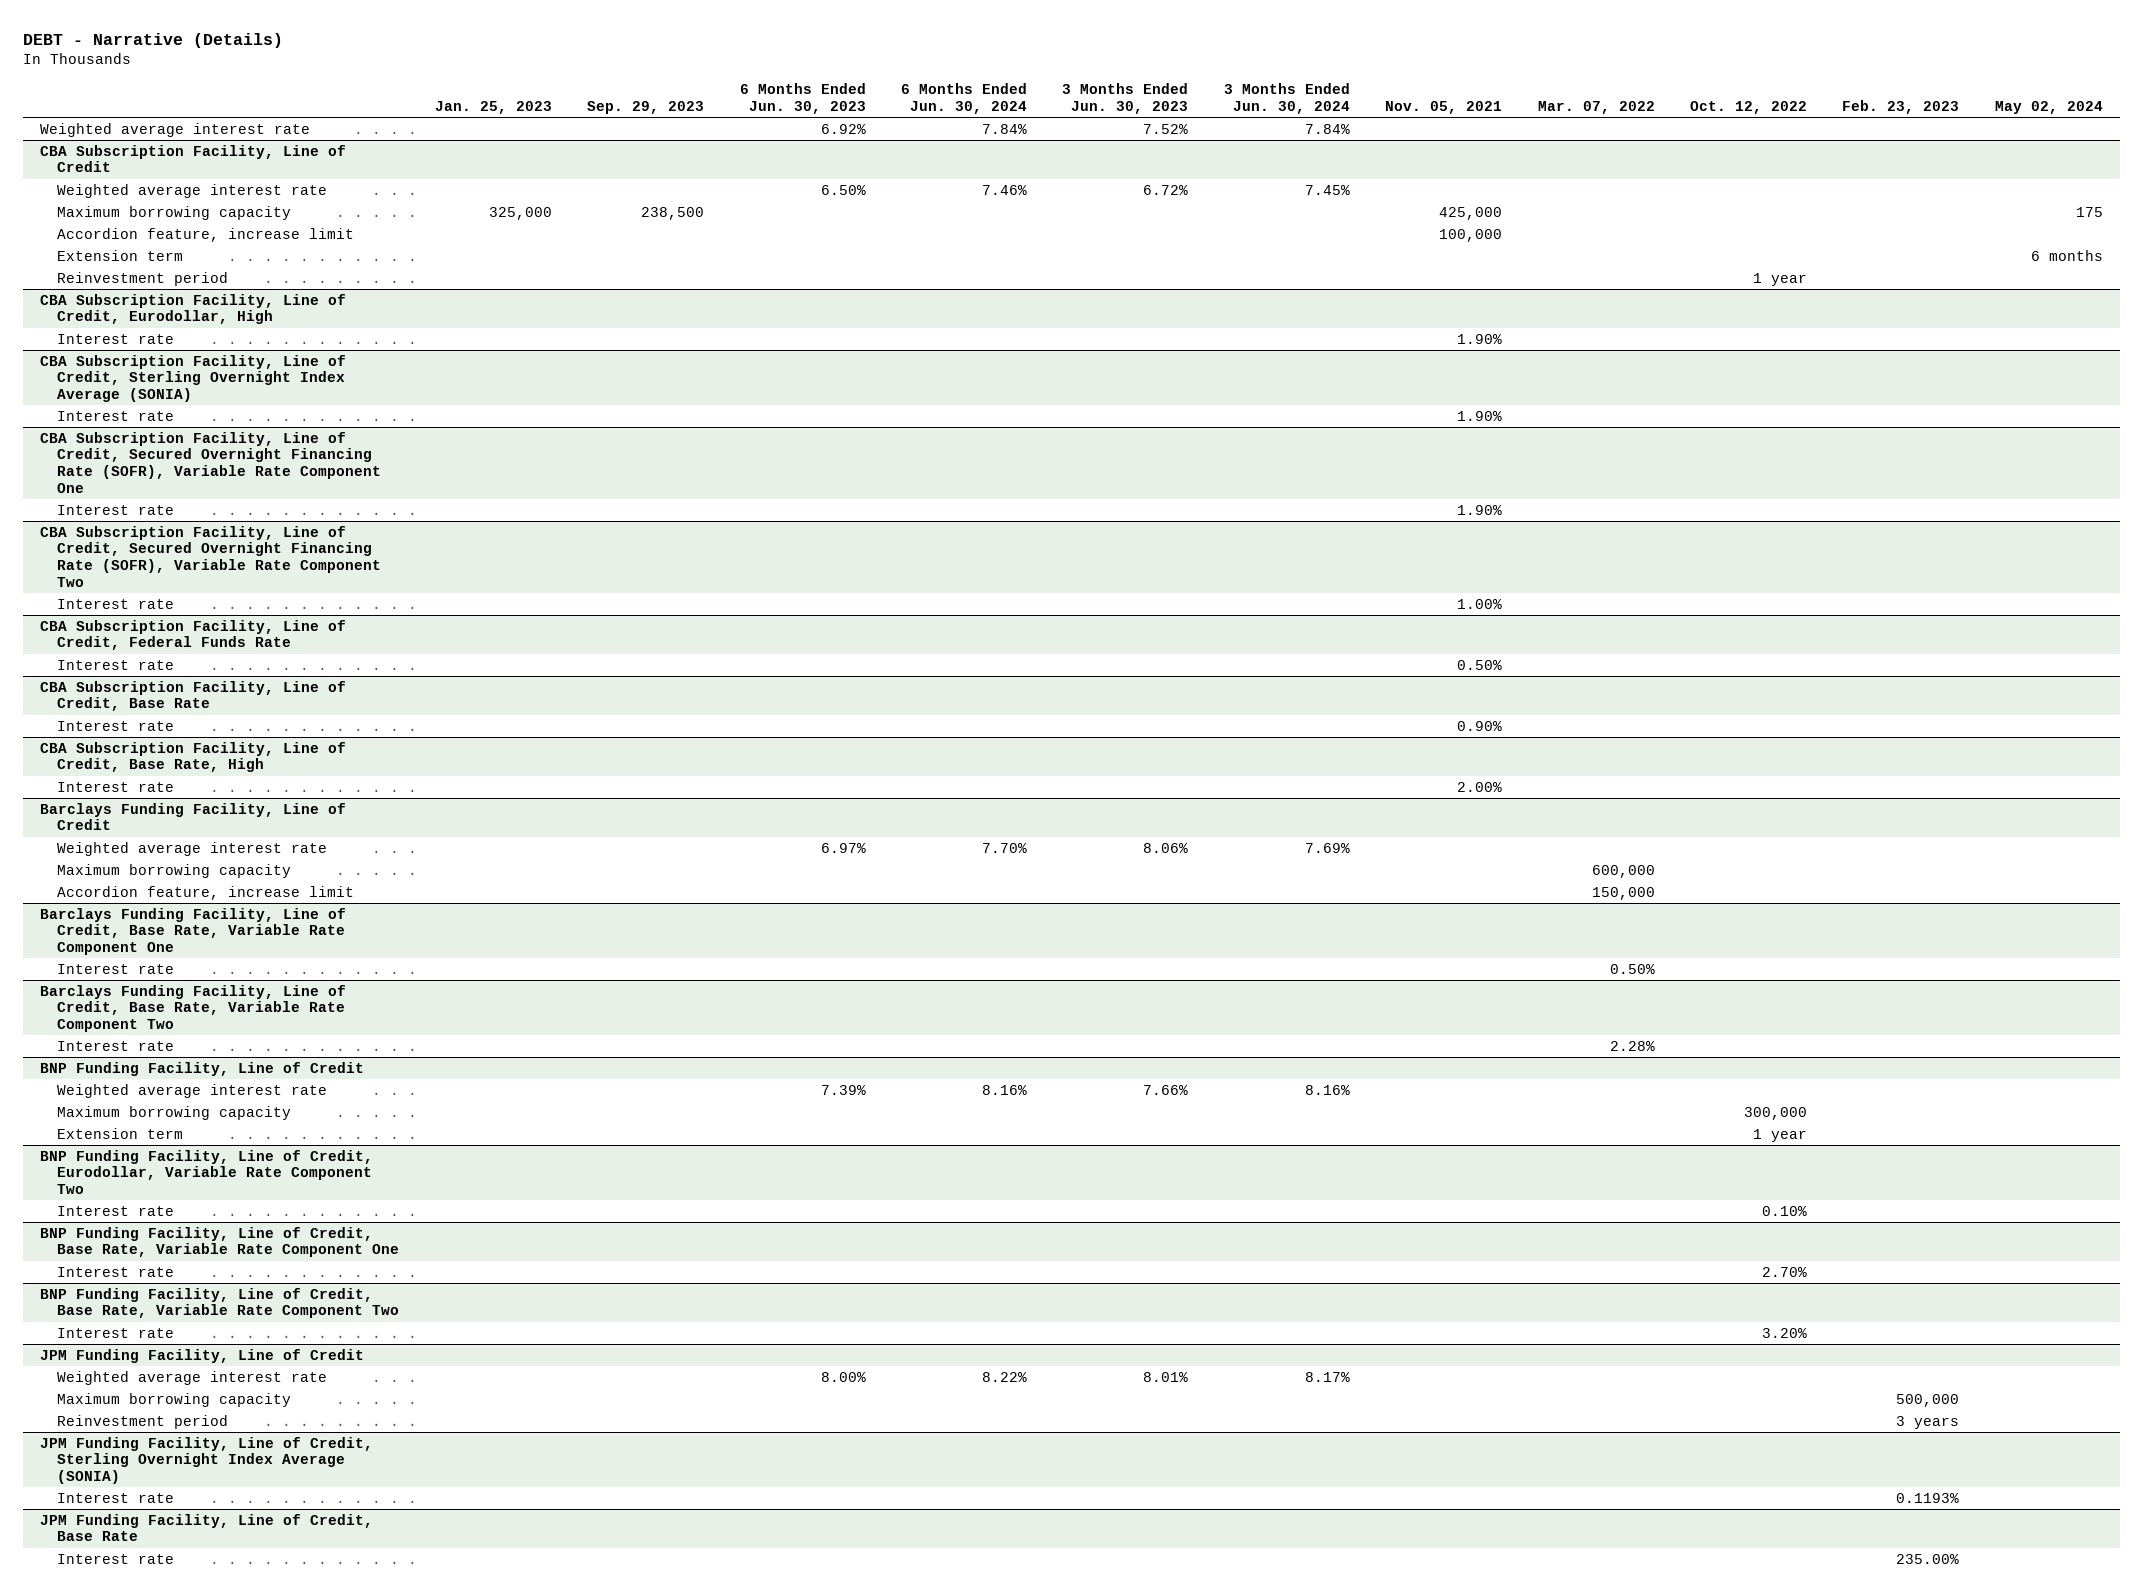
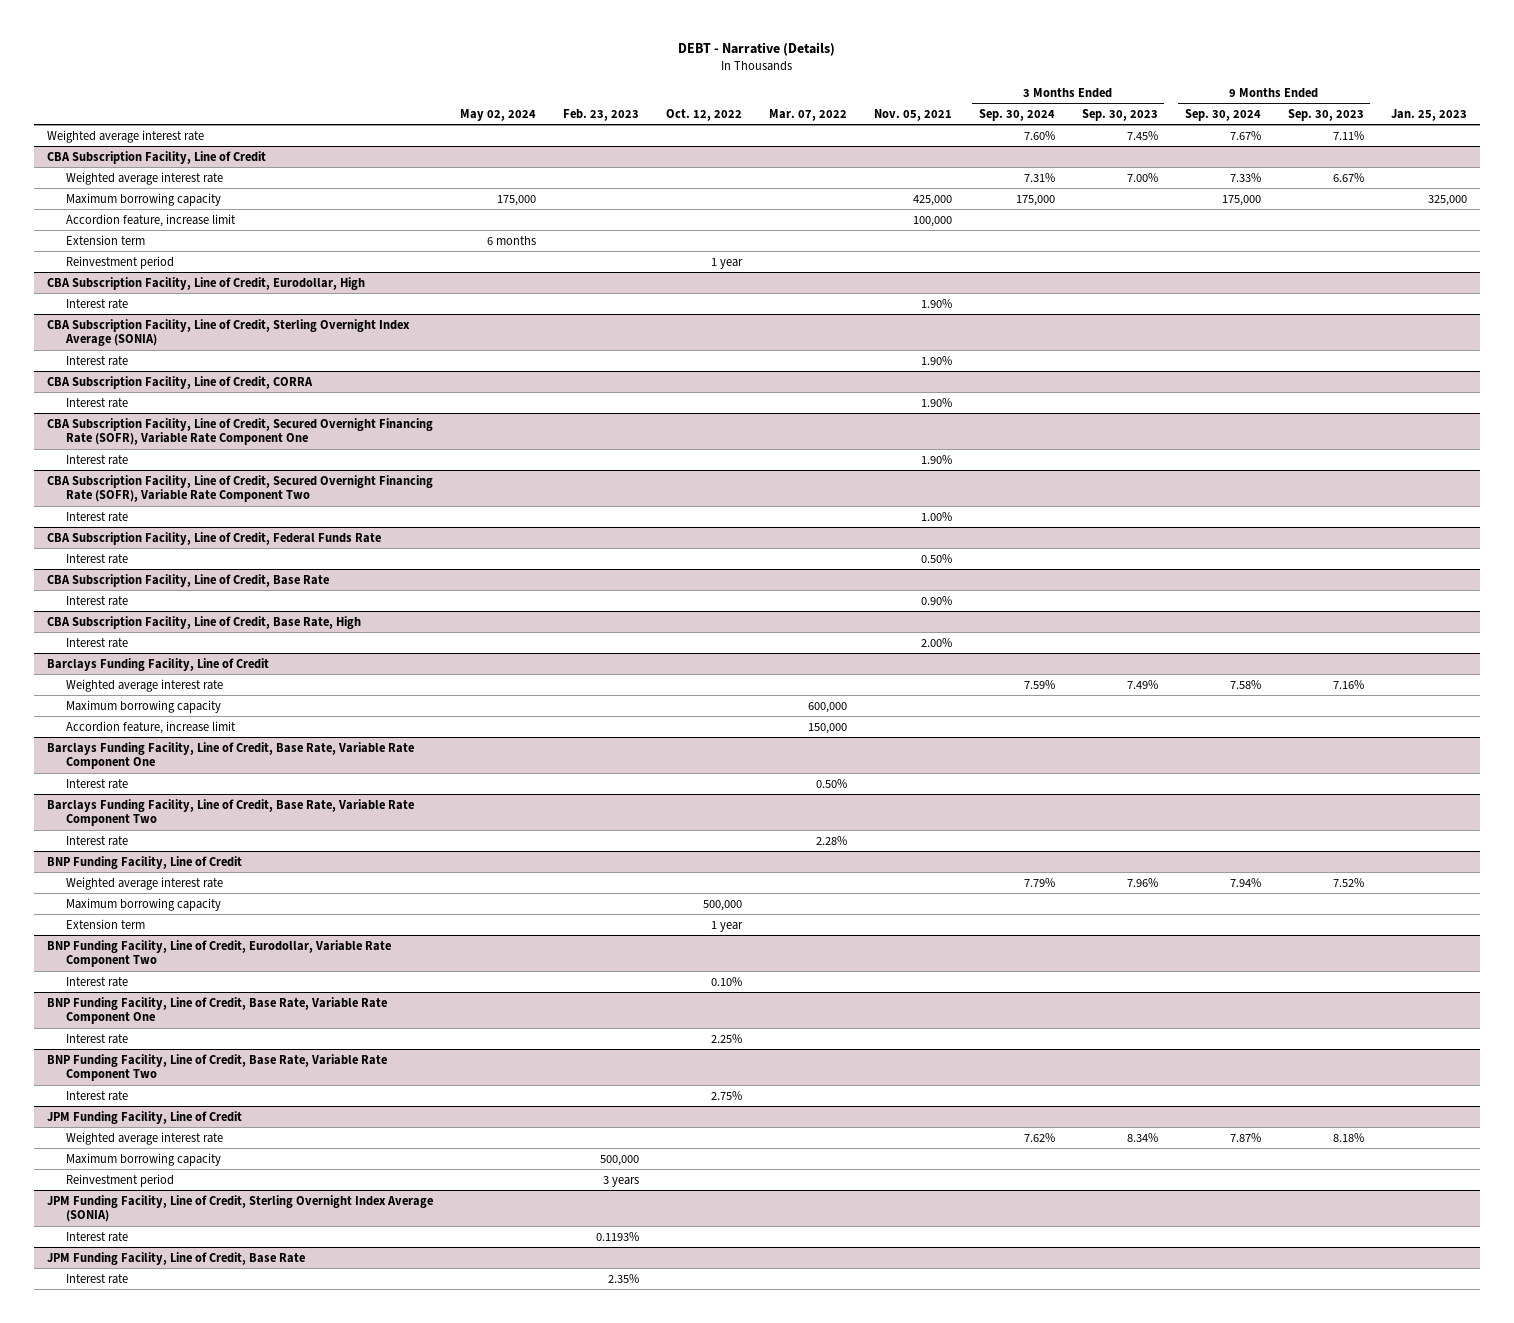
- | Jan. 25, 2023 | Sep. 29, 2023 | 6 Months Ended Jun. 30, 2023 | 6 Months Ended Jun. 30, 2024 | 3 Months Ended Jun. 30, 2023 | 3 Months Ended Jun. 30, 2024 | Nov. 05, 2021 | Mar. 07, 2022 | Oct. 12, 2022 | Feb. 23, 2023 | May 02, 2024
+ | May 02, 2024 | Feb. 23, 2023 | Oct. 12, 2022 | Mar. 07, 2022 | Nov. 05, 2021 | 3 Months Ended Sep. 30, 2024 | 3 Months Ended Sep. 30, 2023 | 9 Months Ended Sep. 30, 2024 | 9 Months Ended Sep. 30, 2023 | Jan. 25, 2023
@ CBA Subscription Facility, Line of Credit
- Maximum borrowing capacity | 325,000 | 238,500 | | | | | 425,000 | | | | 175
+ Maximum borrowing capacity | 175,000 | | | | 425,000 | 175,000 | | 175,000 | | 325,000
+ CBA Subscription Facility, Line of Credit, CORRA
+ Interest rate | | | | | 1.90% | | | | |
@ BNP Funding Facility, Line of Credit
- Maximum borrowing capacity | | | | | | | | | 300,000 | |
+ Maximum borrowing capacity | | | 500,000 | | | | | | |
@ BNP Funding Facility, Line of Credit, Base Rate, Variable Rate Component One
- Interest rate | | | | | | | | | 2.70% | |
+ Interest rate | | | 2.25% | | | | | | |
@ BNP Funding Facility, Line of Credit, Base Rate, Variable Rate Component Two
- Interest rate | | | | | | | | | 3.20% | |
+ Interest rate | | | 2.75% | | | | | | |
@ JPM Funding Facility, Line of Credit, Base Rate
- Interest rate | | | | | | | | | | 235.00% |
+ Interest rate | | 2.35% | | | | | | | |

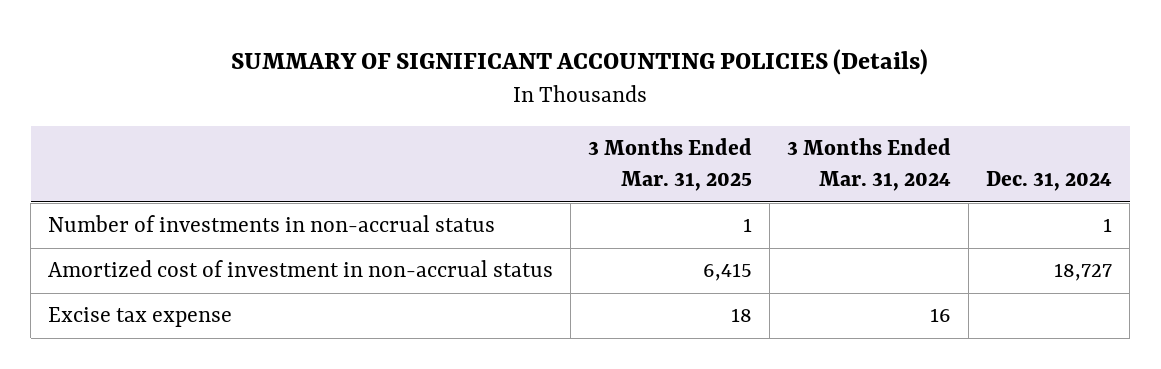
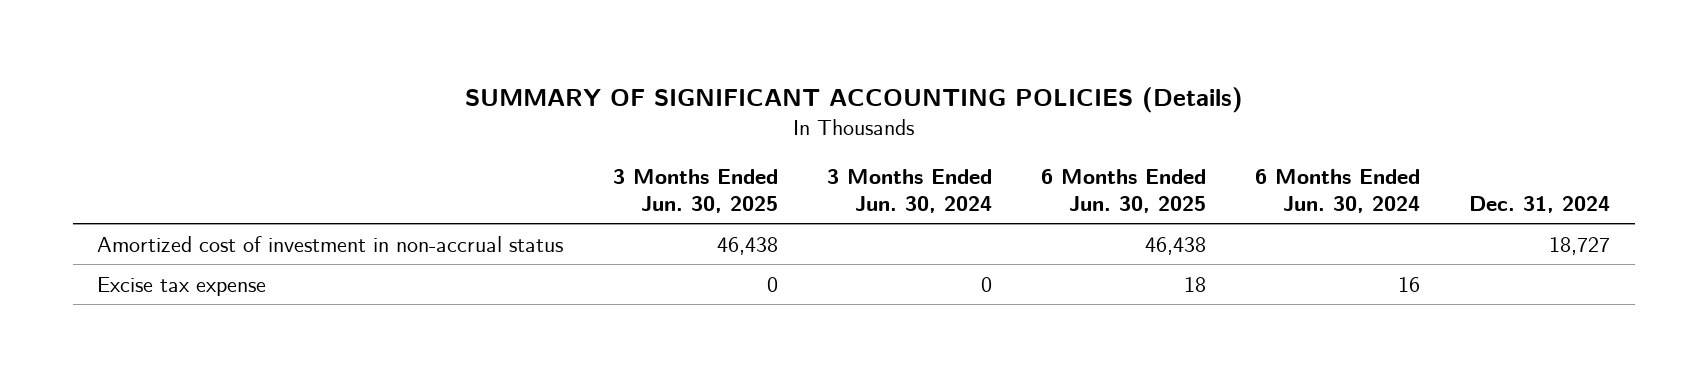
- | 3 Months Ended Mar. 31, 2025 | 3 Months Ended Mar. 31, 2024 | Dec. 31, 2024
+ | 3 Months Ended Jun. 30, 2025 | 3 Months Ended Jun. 30, 2024 | 6 Months Ended Jun. 30, 2025 | 6 Months Ended Jun. 30, 2024 | Dec. 31, 2024
- Number of investments in non-accrual status | 1 | | 1

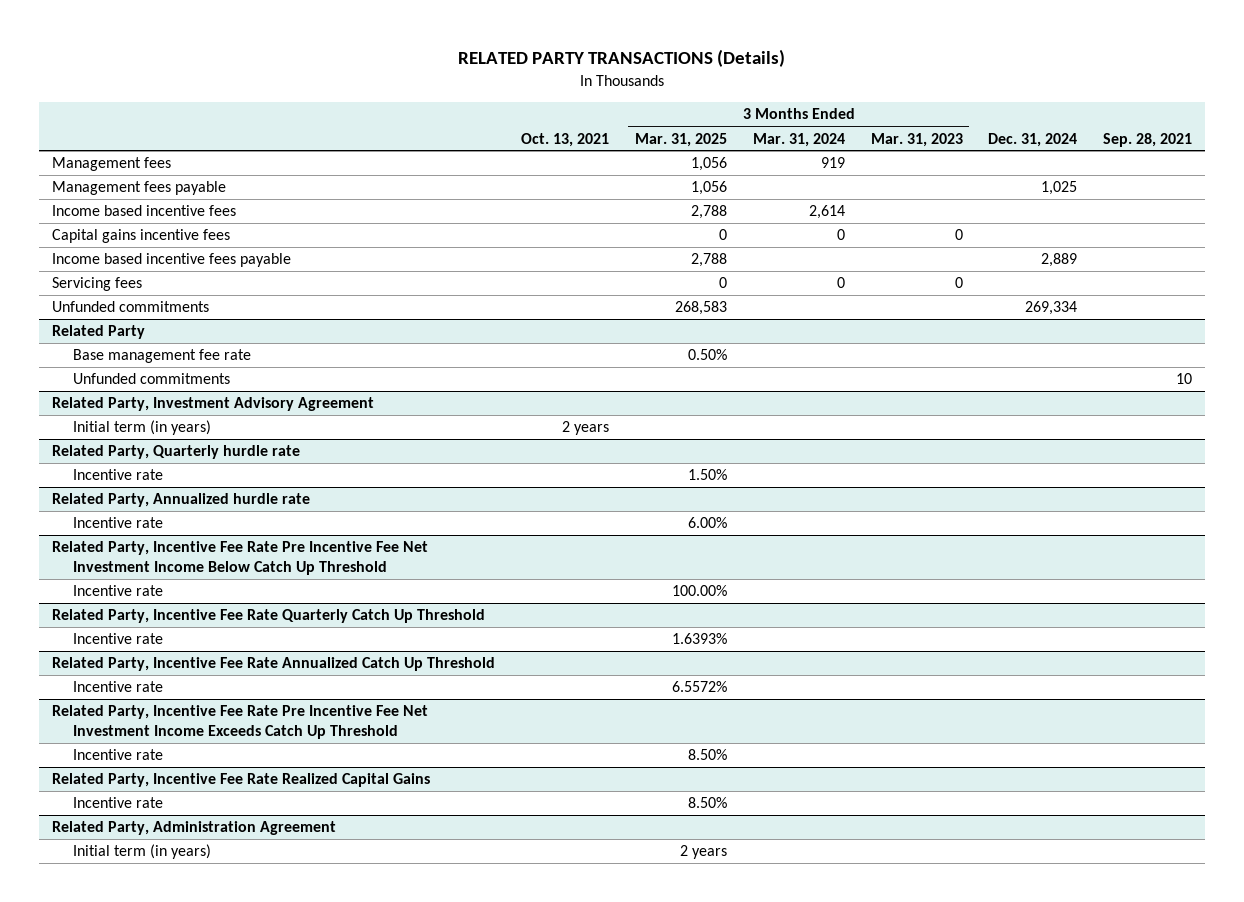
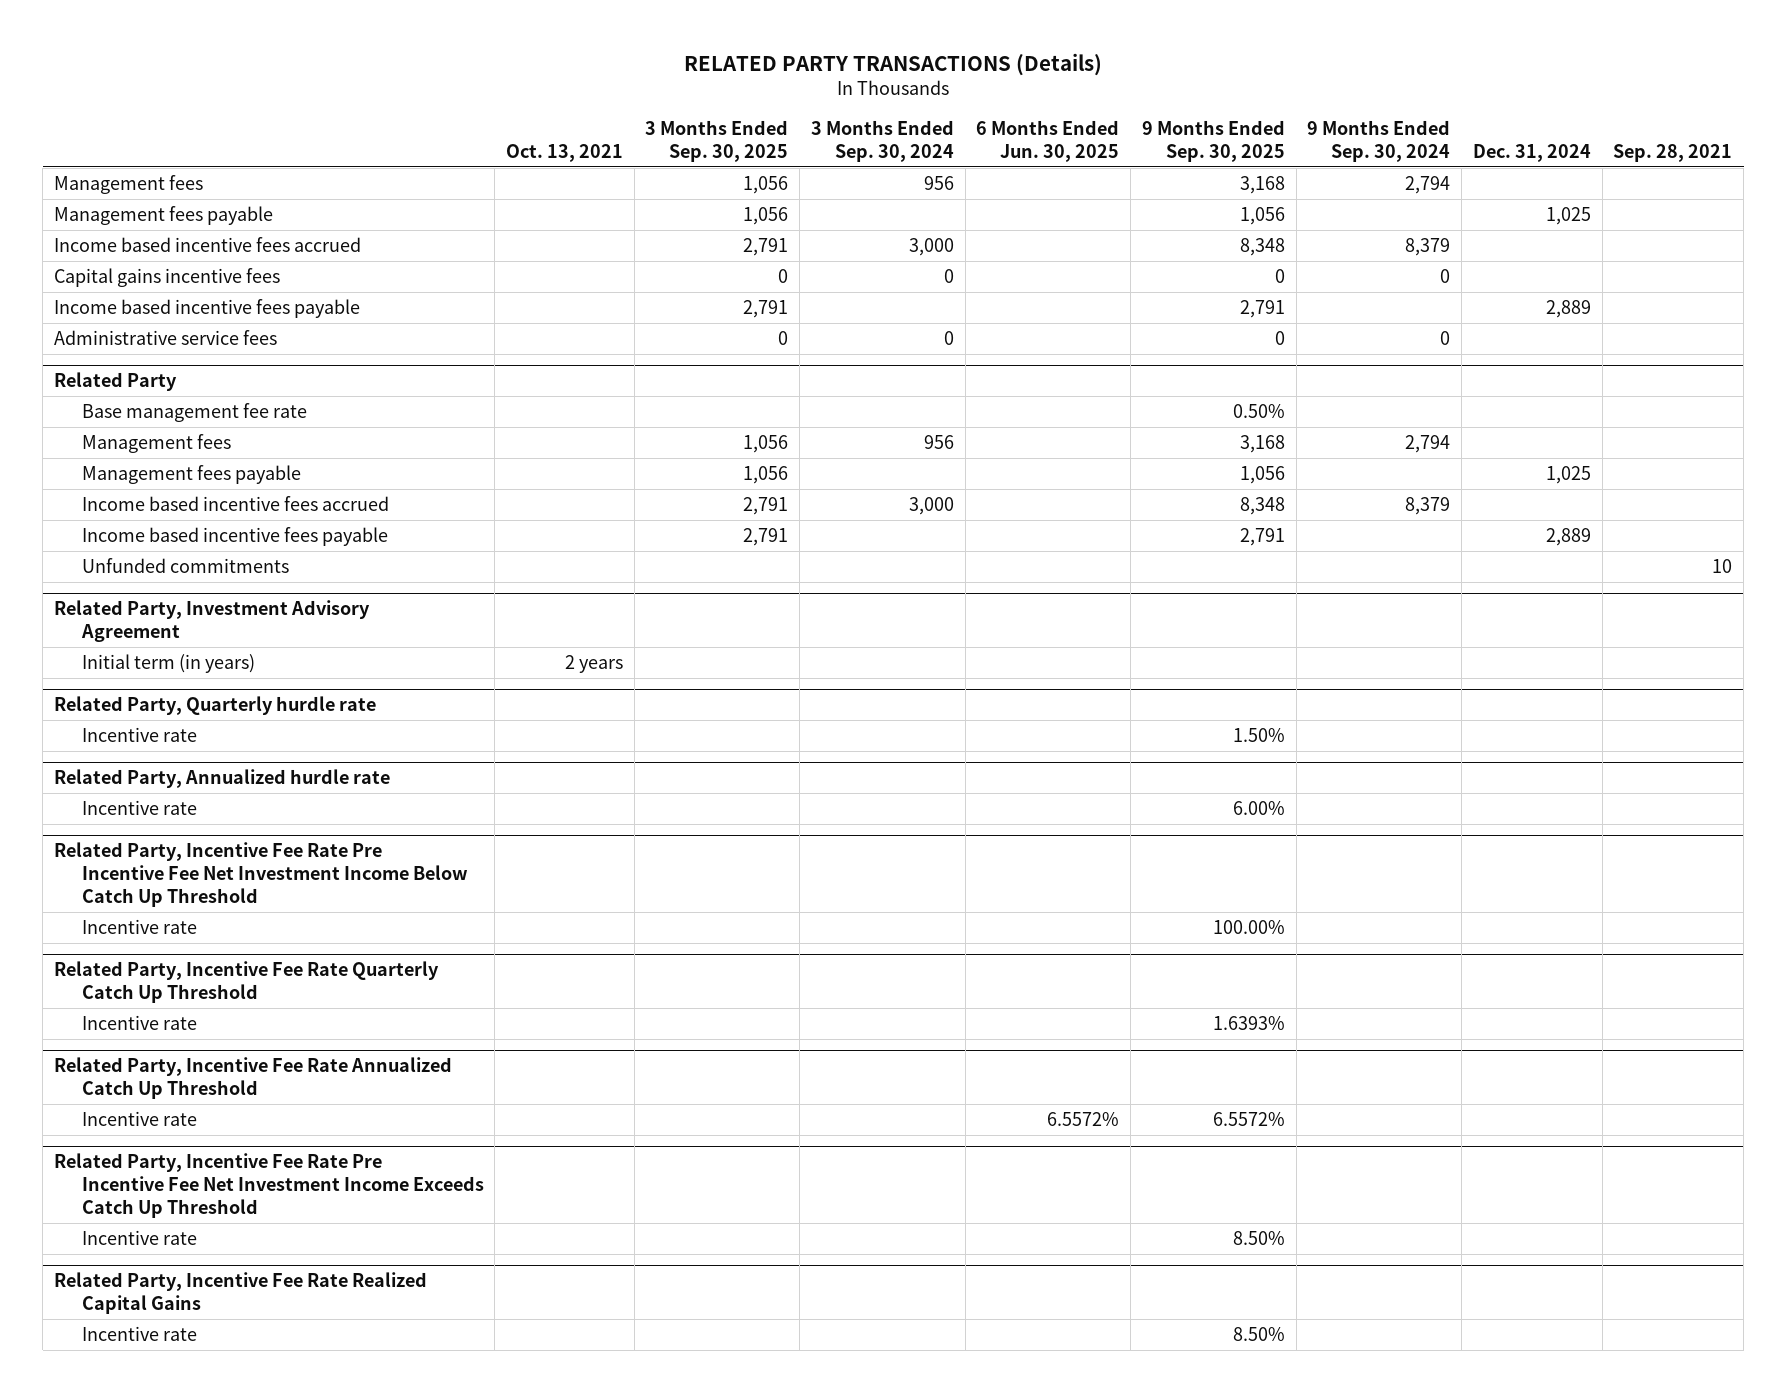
- | Oct. 13, 2021 | 3 Months Ended Mar. 31, 2025 | 3 Months Ended Mar. 31, 2024 | 3 Months Ended Mar. 31, 2023 | Dec. 31, 2024 | Sep. 28, 2021
+ | Oct. 13, 2021 | 3 Months Ended Sep. 30, 2025 | 3 Months Ended Sep. 30, 2024 | 6 Months Ended Jun. 30, 2025 | 9 Months Ended Sep. 30, 2025 | 9 Months Ended Sep. 30, 2024 | Dec. 31, 2024 | Sep. 28, 2021
- Income based incentive fees | | 2,788 | 2,614 | | |
+ Income based incentive fees accrued | | 2,791 | 3,000 | | 8,348 | 8,379 | |
- Servicing fees | | 0 | 0 | 0 | |
- Unfunded commitments | | 268,583 | | | 269,334 |
+ Administrative service fees | | 0 | 0 | | 0 | 0 | |
@ Related Party
+ Management fees | | 1,056 | 956 | | 3,168 | 2,794 | |
+ Management fees payable | | 1,056 | | | 1,056 | | 1,025 |
+ Income based incentive fees accrued | | 2,791 | 3,000 | | 8,348 | 8,379 | |
+ Income based incentive fees payable | | 2,791 | | | 2,791 | | 2,889 |
- Related Party, Administration Agreement
- Initial term (in years) | | 2 years | | | |

